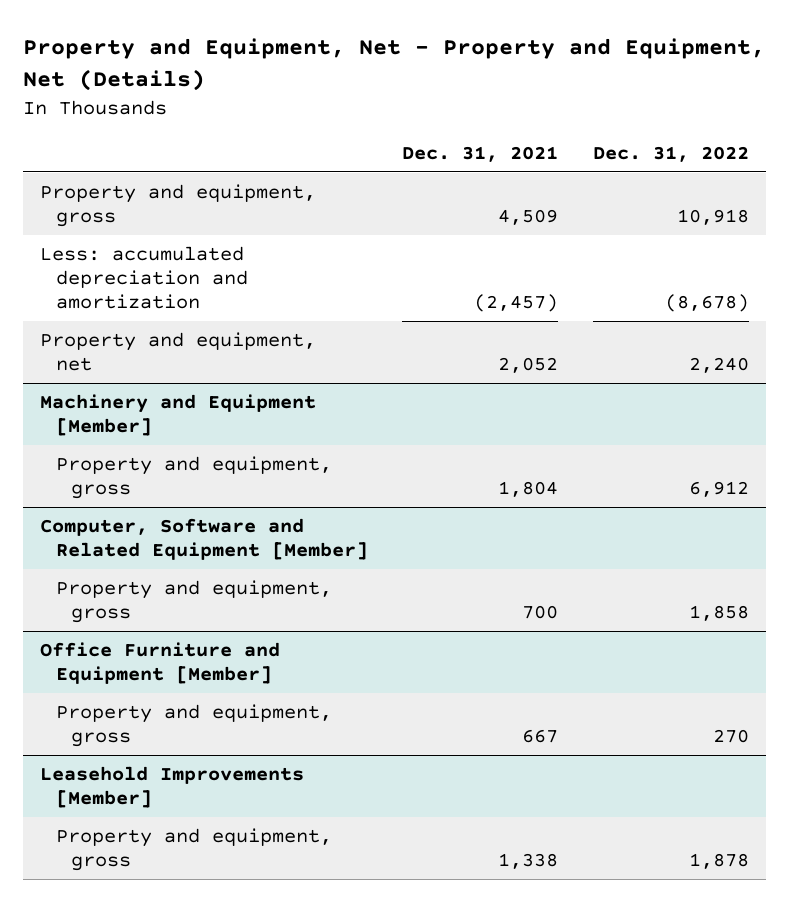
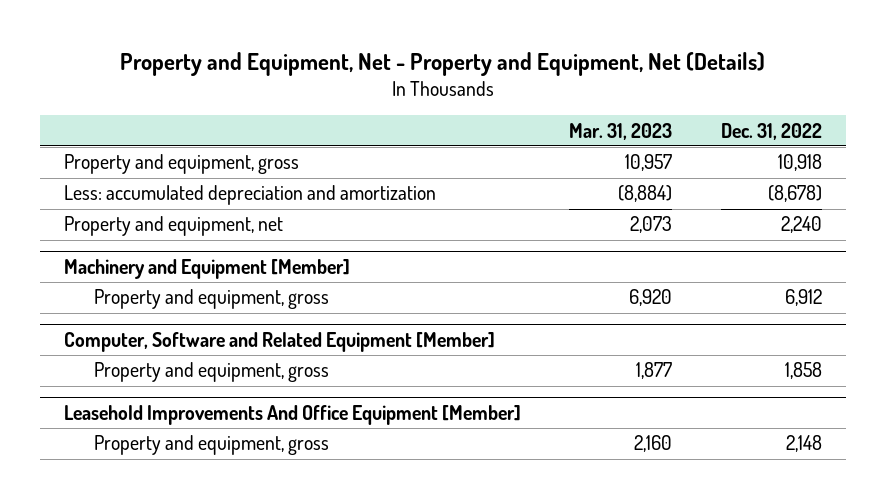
- | Dec. 31, 2021 | Dec. 31, 2022
+ | Mar. 31, 2023 | Dec. 31, 2022
- Office Furniture and Equipment [Member]
- Property and equipment, gross | 667 | 270
- Leasehold Improvements [Member]
- Property and equipment, gross | 1,338 | 1,878
+ Leasehold Improvements And Office Equipment [Member]
+ Property and equipment, gross | 2,160 | 2,148

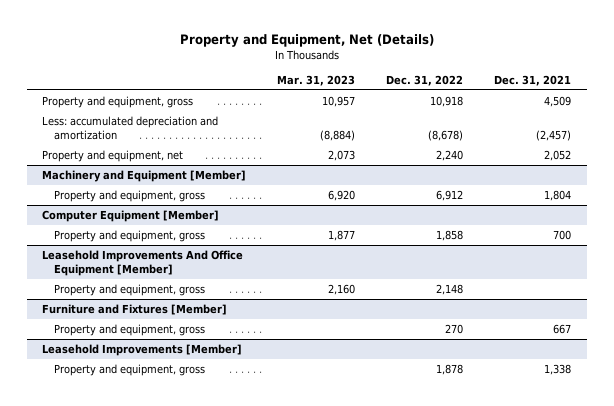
- Property and Equipment, Net - Property and Equipment, Net (Details)
+ Property and Equipment, Net (Details)
- | Mar. 31, 2023 | Dec. 31, 2022
+ | Mar. 31, 2023 | Dec. 31, 2022 | Dec. 31, 2021
- Computer, Software and Related Equipment [Member]
+ Computer Equipment [Member]
+ Furniture and Fixtures [Member]
+ Property and equipment, gross | | 270 | 667
+ Leasehold Improvements [Member]
+ Property and equipment, gross | | 1,878 | 1,338

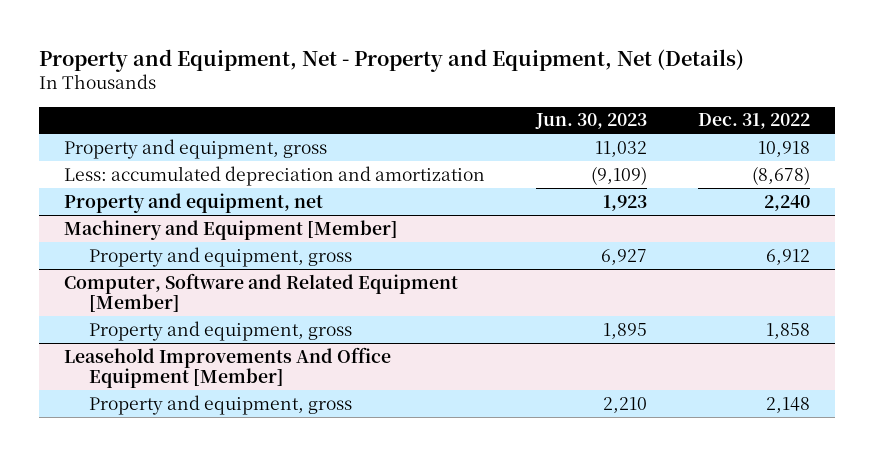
- Property and Equipment, Net (Details)
+ Property and Equipment, Net - Property and Equipment, Net (Details)
- | Mar. 31, 2023 | Dec. 31, 2022 | Dec. 31, 2021
+ | Jun. 30, 2023 | Dec. 31, 2022
- Computer Equipment [Member]
+ Computer, Software and Related Equipment [Member]
- Furniture and Fixtures [Member]
- Property and equipment, gross | | 270 | 667
- Leasehold Improvements [Member]
- Property and equipment, gross | | 1,878 | 1,338

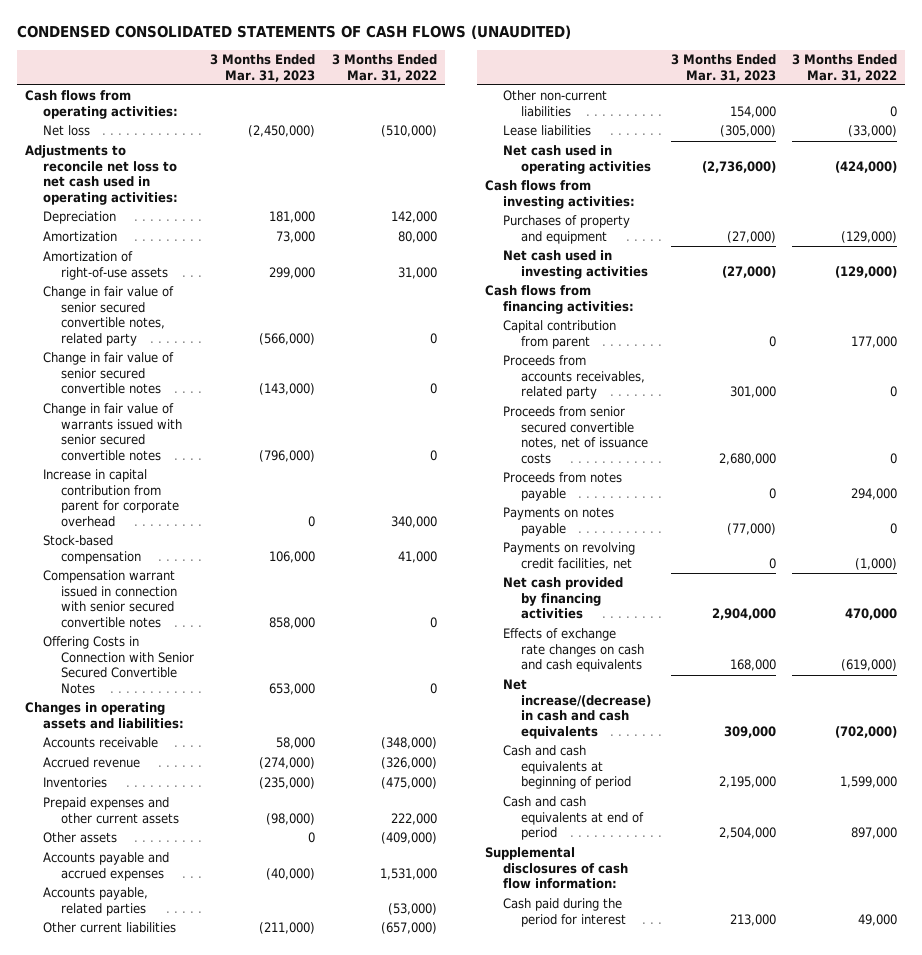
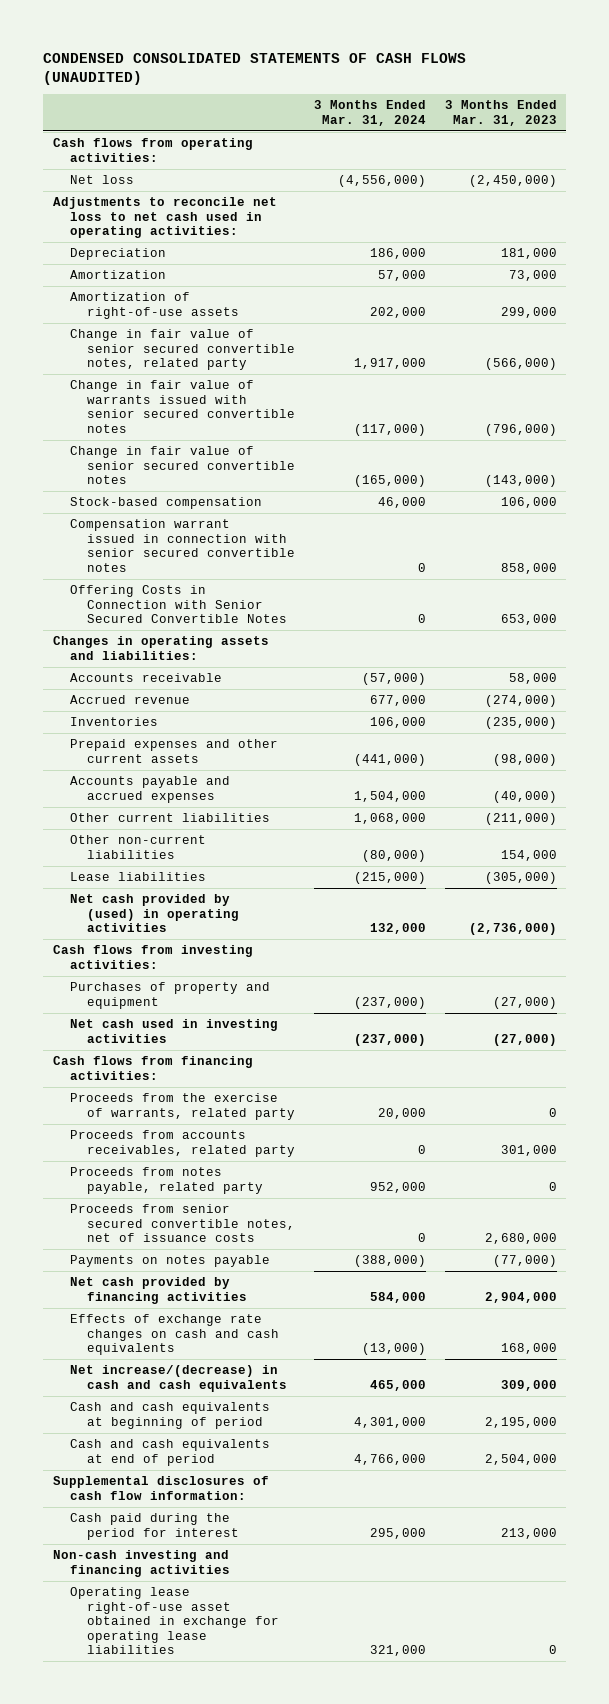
- | 3 Months Ended Mar. 31, 2023 | 3 Months Ended Mar. 31, 2022
+ | 3 Months Ended Mar. 31, 2024 | 3 Months Ended Mar. 31, 2023
- Increase in capital contribution from parent for corporate overhead | 0 | 340,000
moved down: Change in fair value of senior secured convertible notes | (165,000) | (143,000)
- Other assets | 0 | (409,000)
- Accounts payable, related parties | | (53,000)
- Net cash used in operating activities | (2,736,000) | (424,000)
+ Net cash provided by (used) in operating activities | 132,000 | (2,736,000)
- Capital contribution from parent | 0 | 177,000
+ Proceeds from the exercise of warrants, related party | 20,000 | 0
+ Proceeds from notes payable, related party | 952,000 | 0
- Proceeds from notes payable | 0 | 294,000
- Payments on revolving credit facilities, net | 0 | (1,000)
+ Non-cash investing and financing activities
+ Operating lease right-of-use asset obtained in exchange for operating lease liabilities | 321,000 | 0

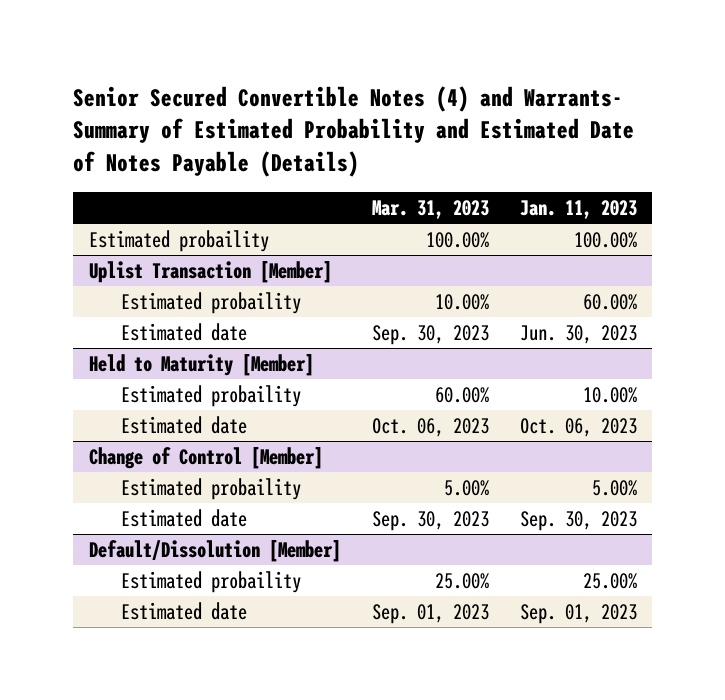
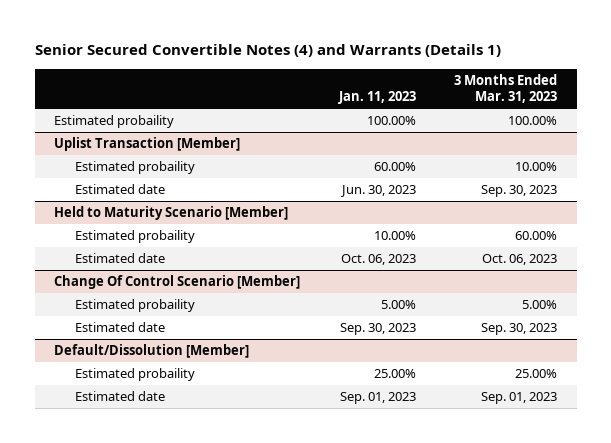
- Senior Secured Convertible Notes (4) and Warrants- Summary of Estimated Probability and Estimated Date of Notes Payable (Details)
+ Senior Secured Convertible Notes (4) and Warrants (Details 1)
- | Mar. 31, 2023 | Jan. 11, 2023
+ | Jan. 11, 2023 | 3 Months Ended Mar. 31, 2023
- Held to Maturity [Member]
+ Held to Maturity Scenario [Member]
- Change of Control [Member]
+ Change Of Control Scenario [Member]

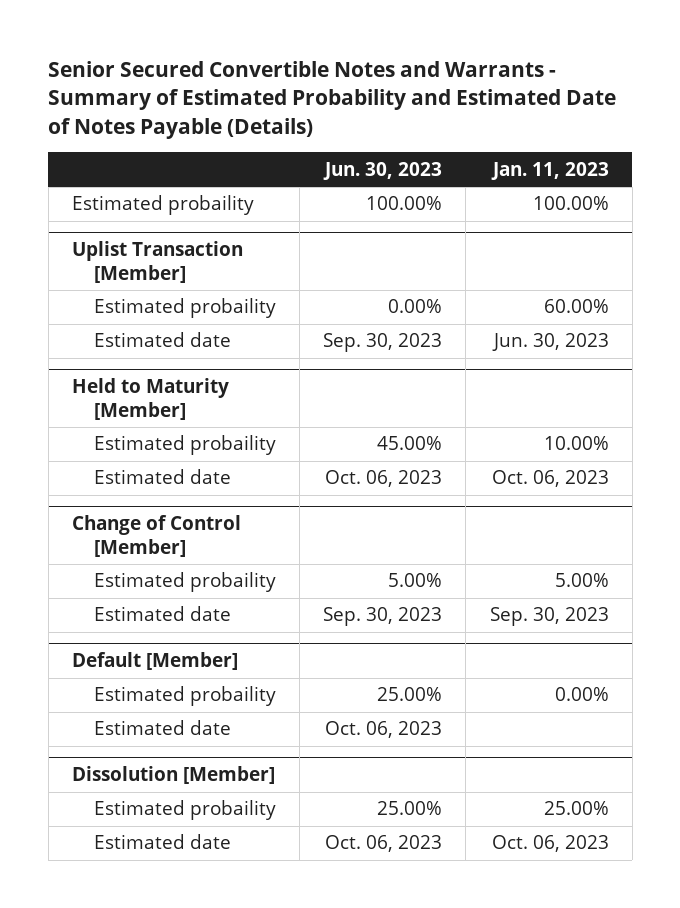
- Senior Secured Convertible Notes (4) and Warrants (Details 1)
+ Senior Secured Convertible Notes and Warrants - Summary of Estimated Probability and Estimated Date of Notes Payable (Details)
- | Jan. 11, 2023 | 3 Months Ended Mar. 31, 2023
+ | Jun. 30, 2023 | Jan. 11, 2023
- Held to Maturity Scenario [Member]
+ Held to Maturity [Member]
- Change Of Control Scenario [Member]
+ Change of Control [Member]
- Default/Dissolution [Member]
+ Default [Member]
+ Estimated probaility | 25.00% | 0.00%
+ Estimated date | Oct. 06, 2023 |
+ Dissolution [Member]
- Estimated date | Sep. 01, 2023 | Sep. 01, 2023
+ Estimated date | Oct. 06, 2023 | Oct. 06, 2023

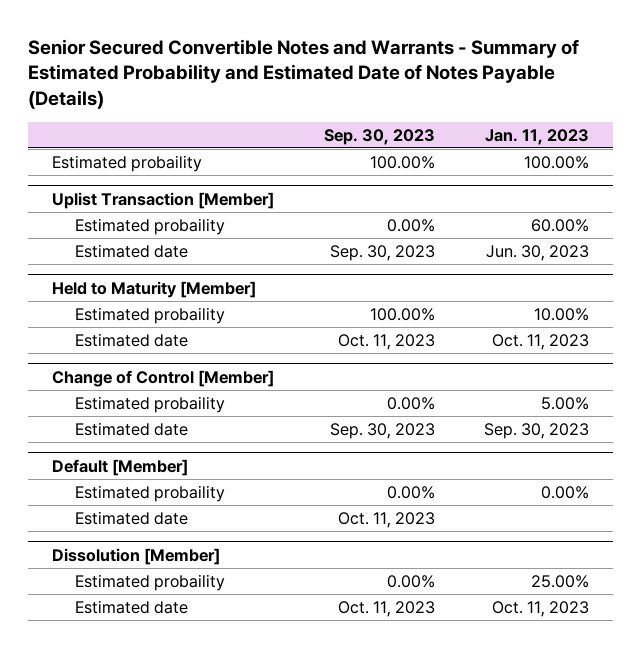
- | Jun. 30, 2023 | Jan. 11, 2023
+ | Sep. 30, 2023 | Jan. 11, 2023
@ Held to Maturity [Member]
- Estimated date | Oct. 06, 2023 | Oct. 06, 2023
+ Estimated date | Oct. 11, 2023 | Oct. 11, 2023
@ Dissolution [Member]
- Estimated date | Oct. 06, 2023 | Oct. 06, 2023
+ Estimated date | Oct. 11, 2023 | Oct. 11, 2023

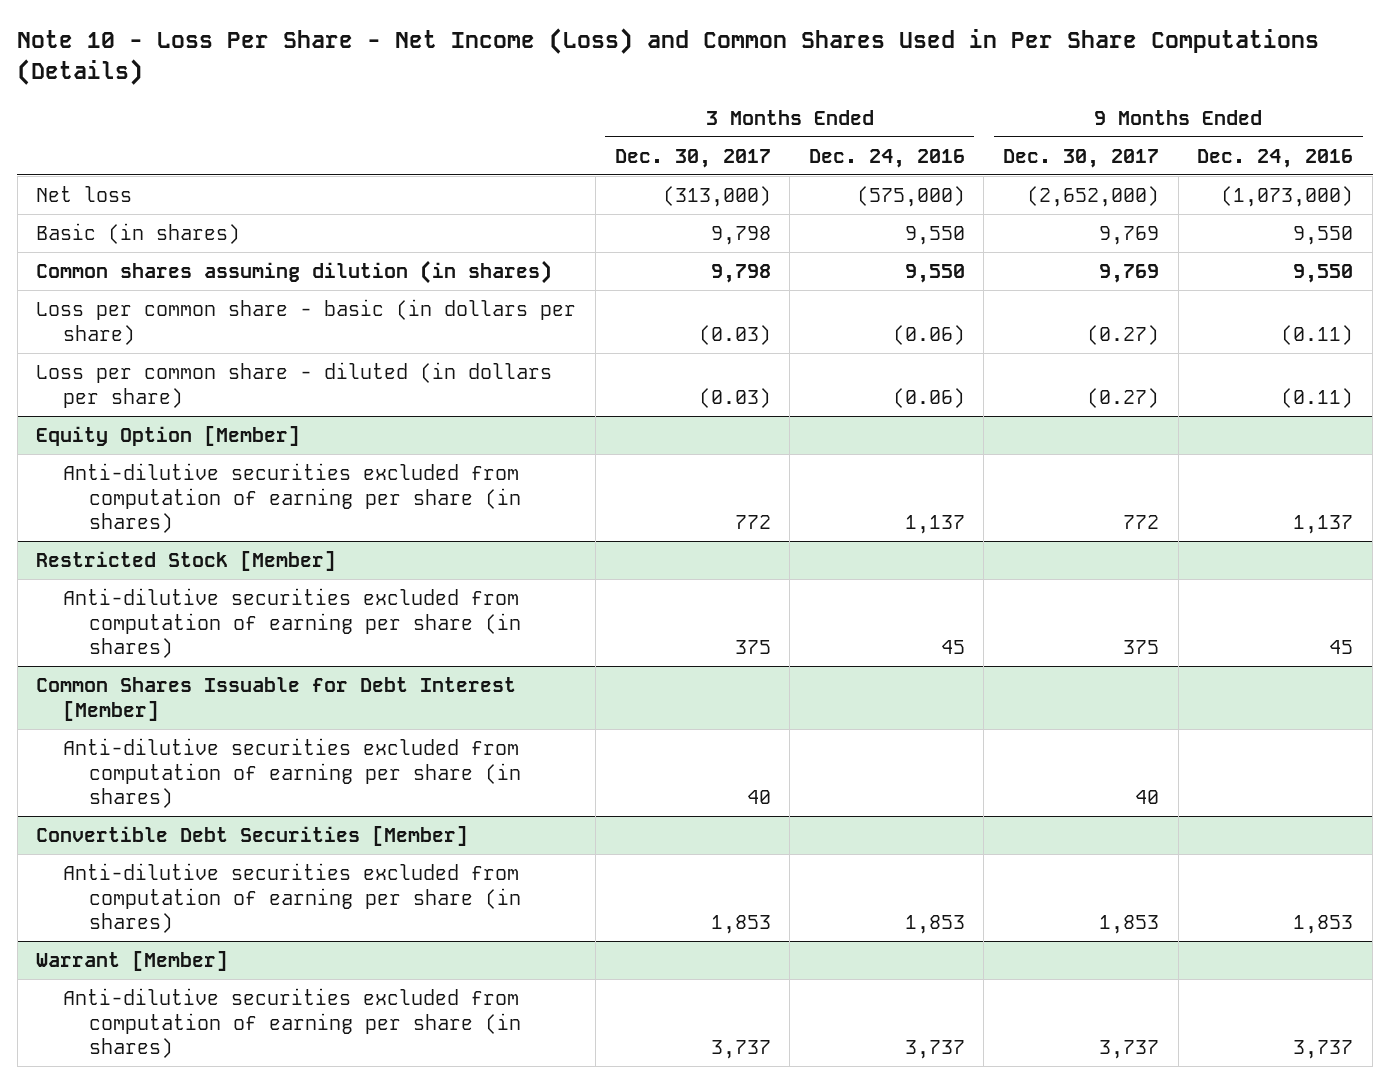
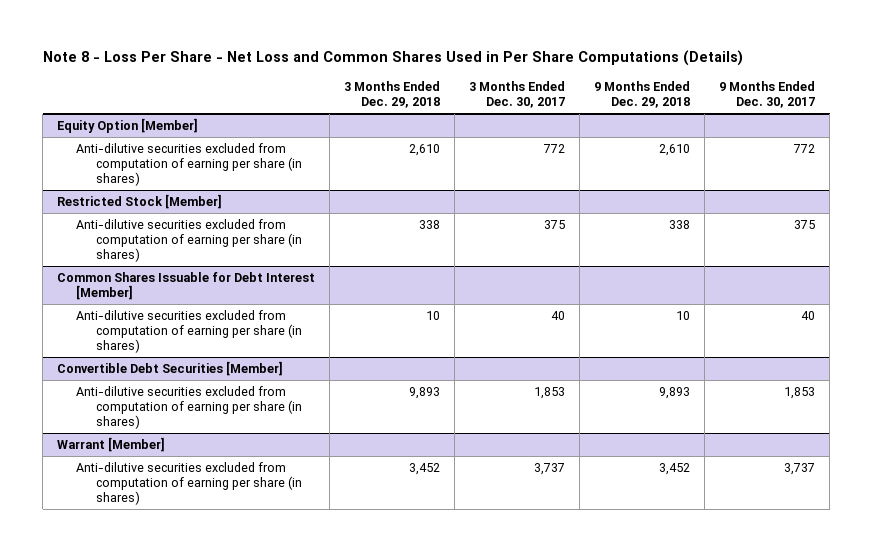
- Note 10 - Loss Per Share - Net Income (Loss) and Common Shares Used in Per Share Computations (Details)
+ Note 8 - Loss Per Share - Net Loss and Common Shares Used in Per Share Computations (Details)
- | 3 Months Ended Dec. 30, 2017 | 3 Months Ended Dec. 24, 2016 | 9 Months Ended Dec. 30, 2017 | 9 Months Ended Dec. 24, 2016
+ | 3 Months Ended Dec. 29, 2018 | 3 Months Ended Dec. 30, 2017 | 9 Months Ended Dec. 29, 2018 | 9 Months Ended Dec. 30, 2017
- Net loss | (313,000) | (575,000) | (2,652,000) | (1,073,000)
- Basic (in shares) | 9,798 | 9,550 | 9,769 | 9,550
- Common shares assuming dilution (in shares) | 9,798 | 9,550 | 9,769 | 9,550
- Loss per common share - basic (in dollars per share) | (0.03) | (0.06) | (0.27) | (0.11)
- Loss per common share - diluted (in dollars per share) | (0.03) | (0.06) | (0.27) | (0.11)

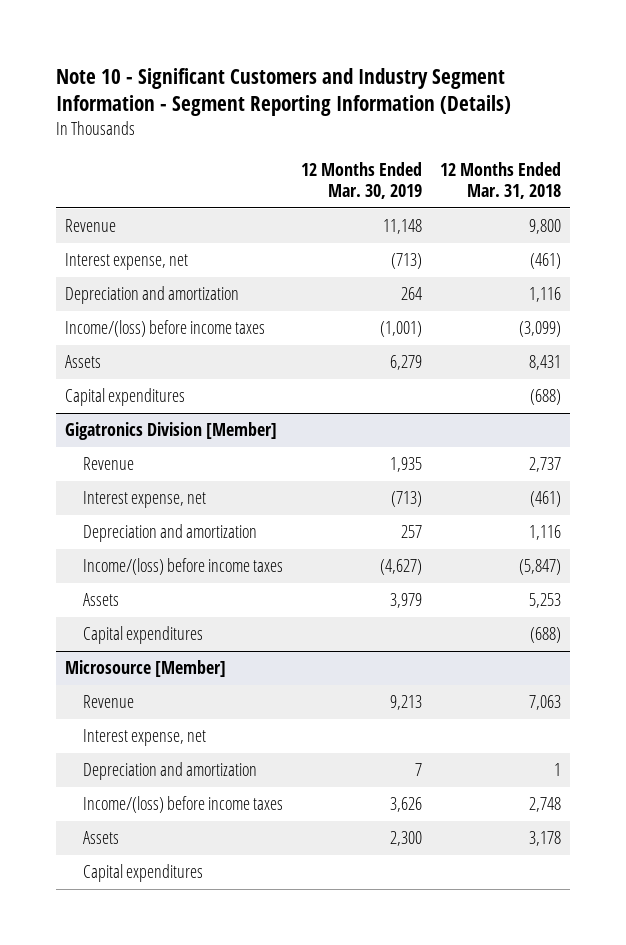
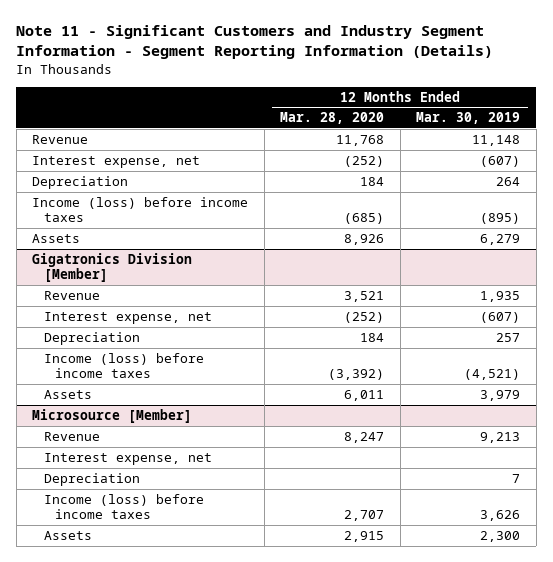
- Note 10 - Significant Customers and Industry Segment Information - Segment Reporting Information (Details)
+ Note 11 - Significant Customers and Industry Segment Information - Segment Reporting Information (Details)
- | 12 Months Ended Mar. 30, 2019 | 12 Months Ended Mar. 31, 2018
+ | 12 Months Ended Mar. 28, 2020 | 12 Months Ended Mar. 30, 2019
- Interest expense, net | (713) | (461)
- Depreciation and amortization | 264 | 1,116
- Income/(loss) before income taxes | (1,001) | (3,099)
+ Interest expense, net | (252) | (607)
+ Depreciation | 184 | 264
+ Income (loss) before income taxes | (685) | (895)
- Capital expenditures | | (688)
@ Gigatronics Division [Member]
- Interest expense, net | (713) | (461)
- Depreciation and amortization | 257 | 1,116
- Income/(loss) before income taxes | (4,627) | (5,847)
+ Interest expense, net | (252) | (607)
+ Depreciation | 184 | 257
+ Income (loss) before income taxes | (3,392) | (4,521)
- Capital expenditures | | (688)
@ Microsource [Member]
- Depreciation and amortization | 7 | 1
- Income/(loss) before income taxes | 3,626 | 2,748
+ Depreciation | | 7
+ Income (loss) before income taxes | 2,707 | 3,626
- Capital expenditures

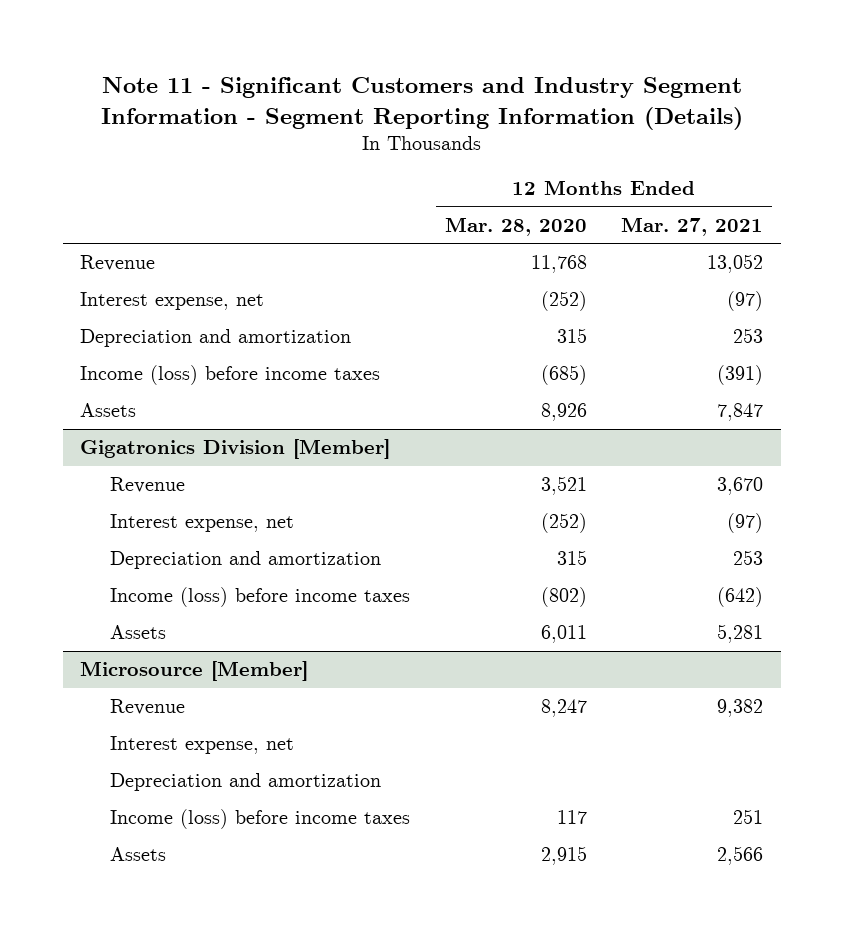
- | 12 Months Ended Mar. 28, 2020 | 12 Months Ended Mar. 30, 2019
+ | 12 Months Ended Mar. 28, 2020 | 12 Months Ended Mar. 27, 2021
- Depreciation | 184 | 264
+ Depreciation and amortization | 315 | 253
@ Gigatronics Division [Member]
- Depreciation | 184 | 257
- Income (loss) before income taxes | (3,392) | (4,521)
+ Depreciation and amortization | 315 | 253
+ Income (loss) before income taxes | (802) | (642)
@ Microsource [Member]
- Depreciation | | 7
- Income (loss) before income taxes | 2,707 | 3,626
+ Depreciation and amortization
+ Income (loss) before income taxes | 117 | 251

